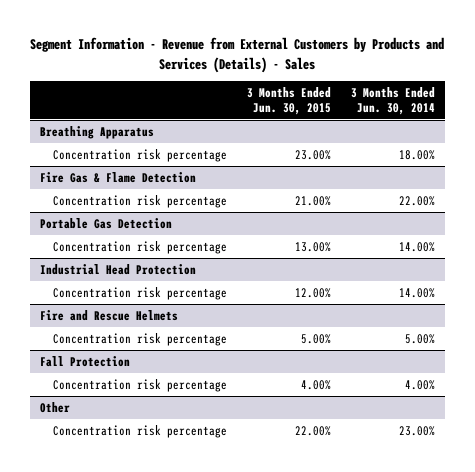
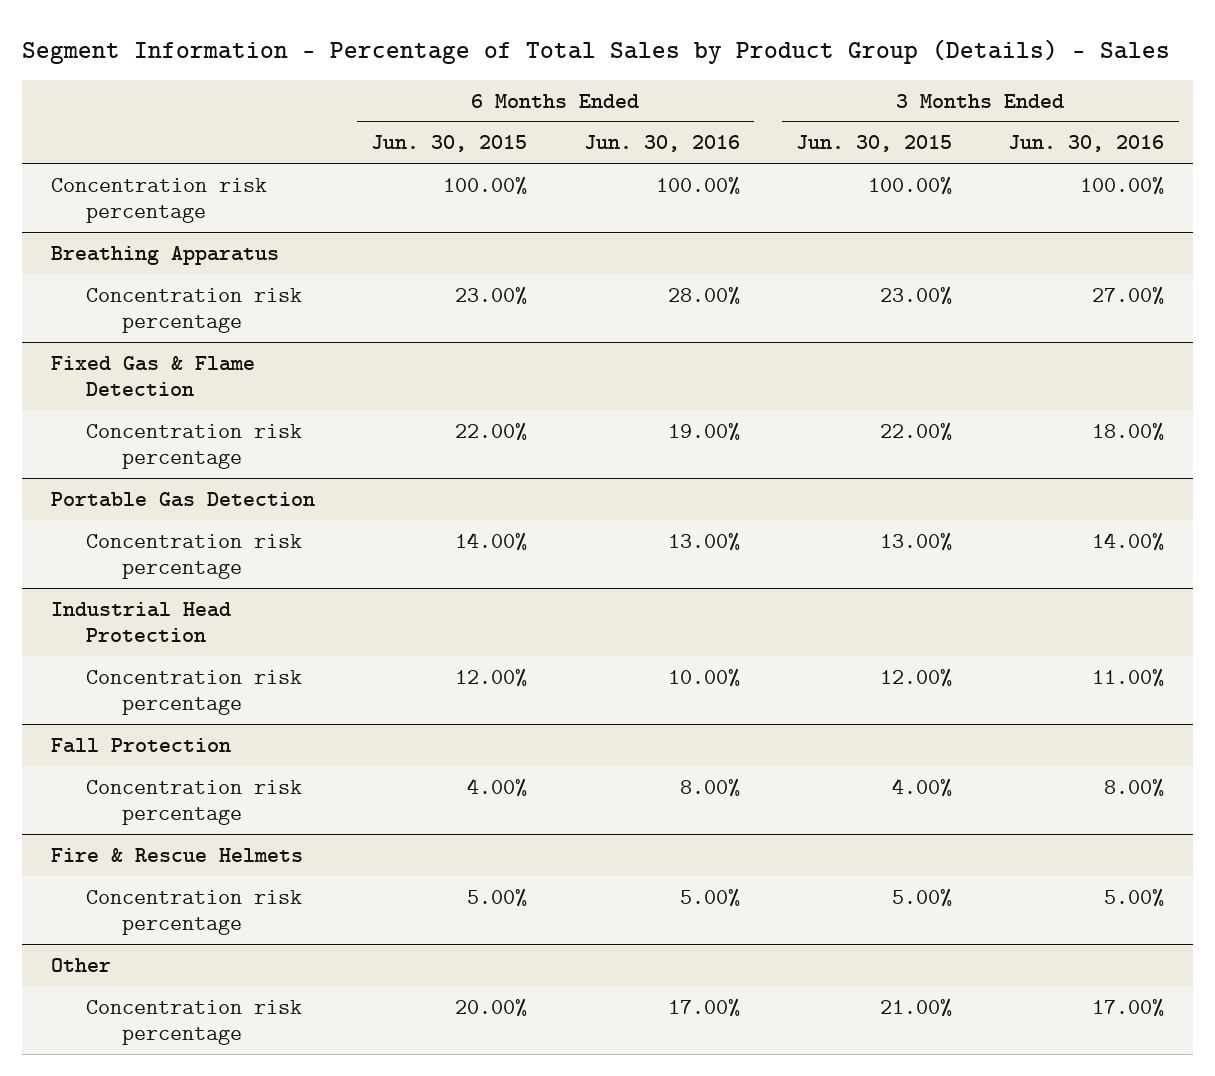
- Segment Information - Revenue from External Customers by Products and Services (Details) - Sales
+ Segment Information - Percentage of Total Sales by Product Group (Details) - Sales
- | 3 Months Ended Jun. 30, 2015 | 3 Months Ended Jun. 30, 2014
+ | 6 Months Ended Jun. 30, 2015 | 6 Months Ended Jun. 30, 2016 | 3 Months Ended Jun. 30, 2015 | 3 Months Ended Jun. 30, 2016
+ Concentration risk percentage | 100.00% | 100.00% | 100.00% | 100.00%
- Fire Gas & Flame Detection
- Concentration risk percentage | 21.00% | 22.00%
+ Fixed Gas & Flame Detection
+ Concentration risk percentage | 22.00% | 19.00% | 22.00% | 18.00%
- Fire and Rescue Helmets
- Concentration risk percentage | 5.00% | 5.00%
+ Fire & Rescue Helmets
+ Concentration risk percentage | 5.00% | 5.00% | 5.00% | 5.00%
@ Other
- Concentration risk percentage | 22.00% | 23.00%
+ Concentration risk percentage | 20.00% | 17.00% | 21.00% | 17.00%

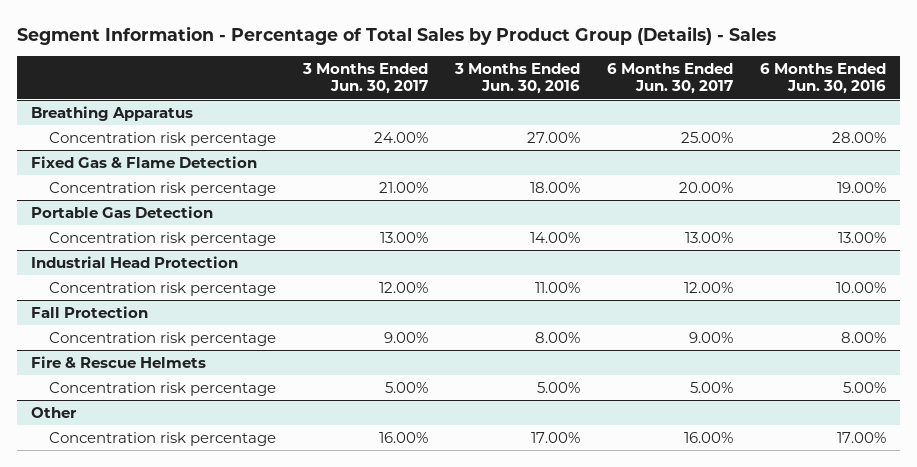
- | 6 Months Ended Jun. 30, 2015 | 6 Months Ended Jun. 30, 2016 | 3 Months Ended Jun. 30, 2015 | 3 Months Ended Jun. 30, 2016
+ | 3 Months Ended Jun. 30, 2017 | 3 Months Ended Jun. 30, 2016 | 6 Months Ended Jun. 30, 2017 | 6 Months Ended Jun. 30, 2016
- Concentration risk percentage | 100.00% | 100.00% | 100.00% | 100.00%

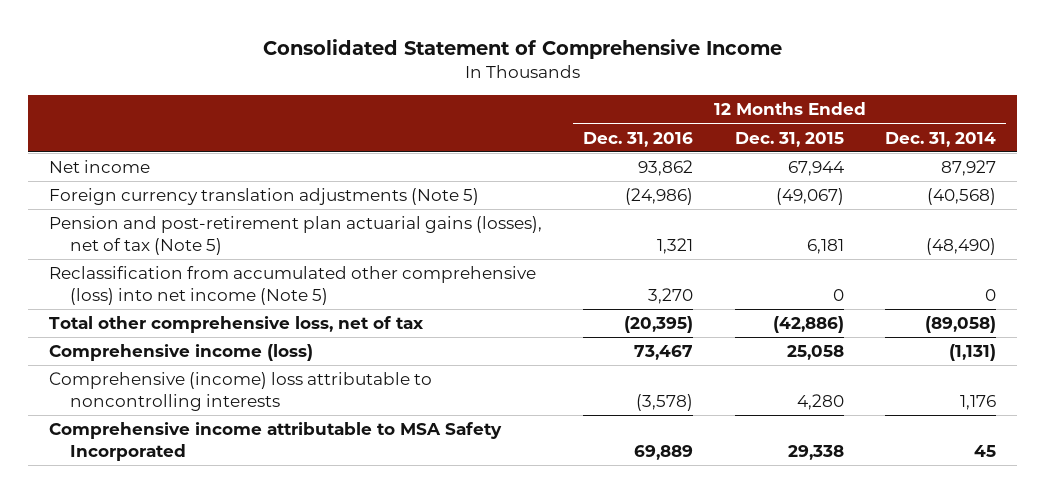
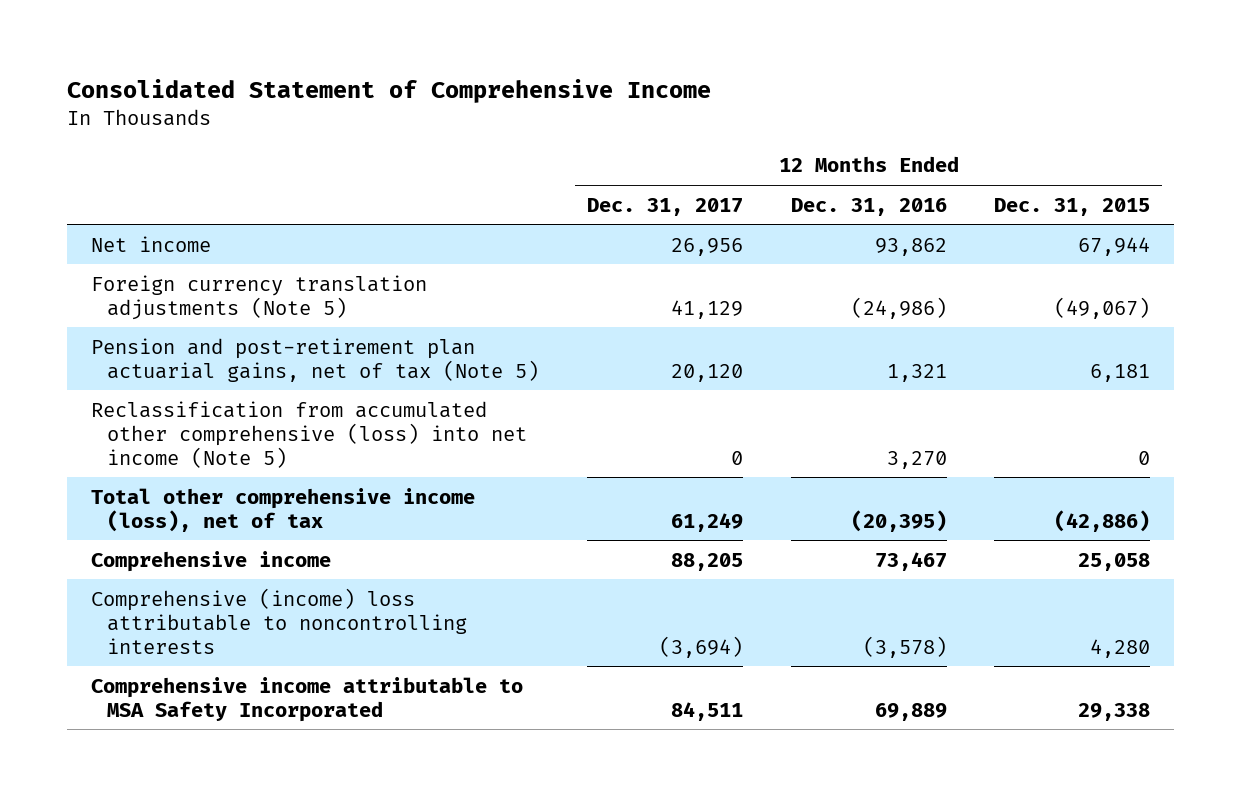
- | 12 Months Ended Dec. 31, 2016 | 12 Months Ended Dec. 31, 2015 | 12 Months Ended Dec. 31, 2014
+ | 12 Months Ended Dec. 31, 2017 | 12 Months Ended Dec. 31, 2016 | 12 Months Ended Dec. 31, 2015
- Pension and post-retirement plan actuarial gains (losses), net of tax (Note 5) | 1,321 | 6,181 | (48,490)
+ Pension and post-retirement plan actuarial gains, net of tax (Note 5) | 20,120 | 1,321 | 6,181
- Total other comprehensive loss, net of tax | (20,395) | (42,886) | (89,058)
- Comprehensive income (loss) | 73,467 | 25,058 | (1,131)
+ Total other comprehensive income (loss), net of tax | 61,249 | (20,395) | (42,886)
+ Comprehensive income | 88,205 | 73,467 | 25,058

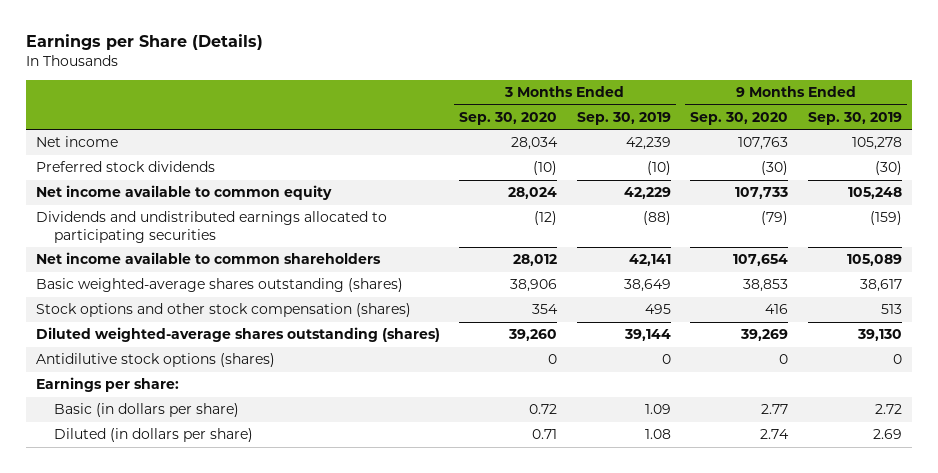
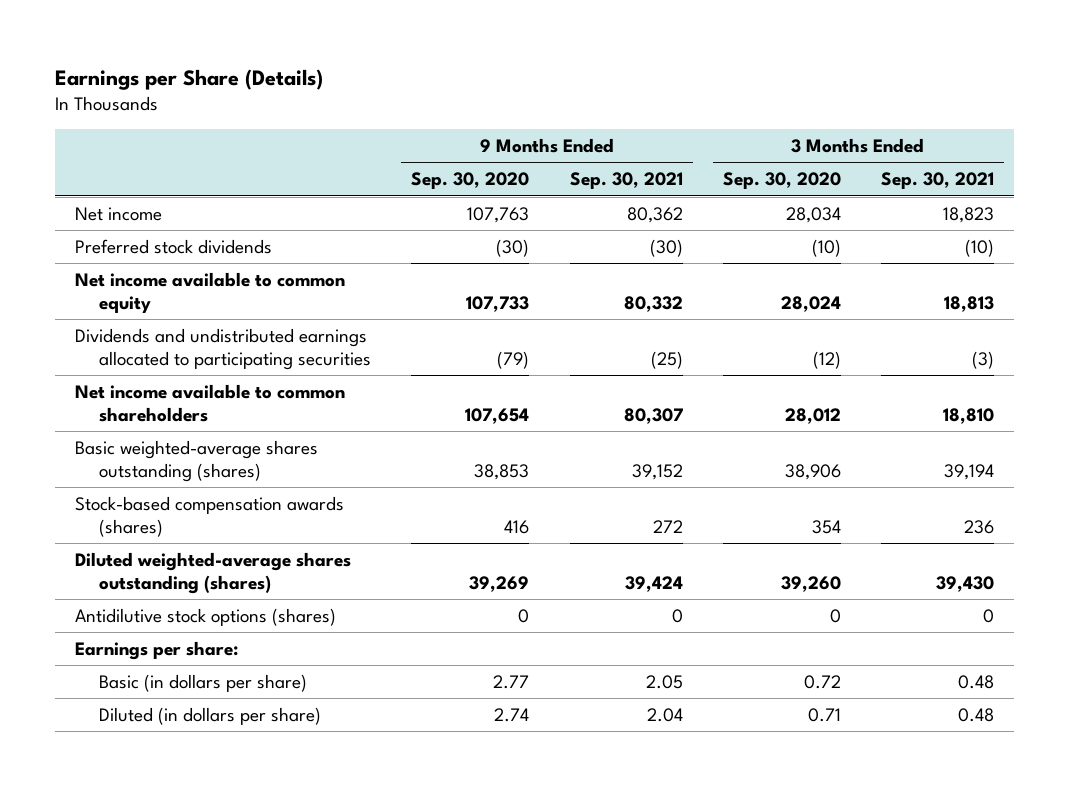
- | 3 Months Ended Sep. 30, 2020 | 3 Months Ended Sep. 30, 2019 | 9 Months Ended Sep. 30, 2020 | 9 Months Ended Sep. 30, 2019
+ | 9 Months Ended Sep. 30, 2020 | 9 Months Ended Sep. 30, 2021 | 3 Months Ended Sep. 30, 2020 | 3 Months Ended Sep. 30, 2021
- Stock options and other stock compensation (shares) | 354 | 495 | 416 | 513
+ Stock-based compensation awards (shares) | 416 | 272 | 354 | 236

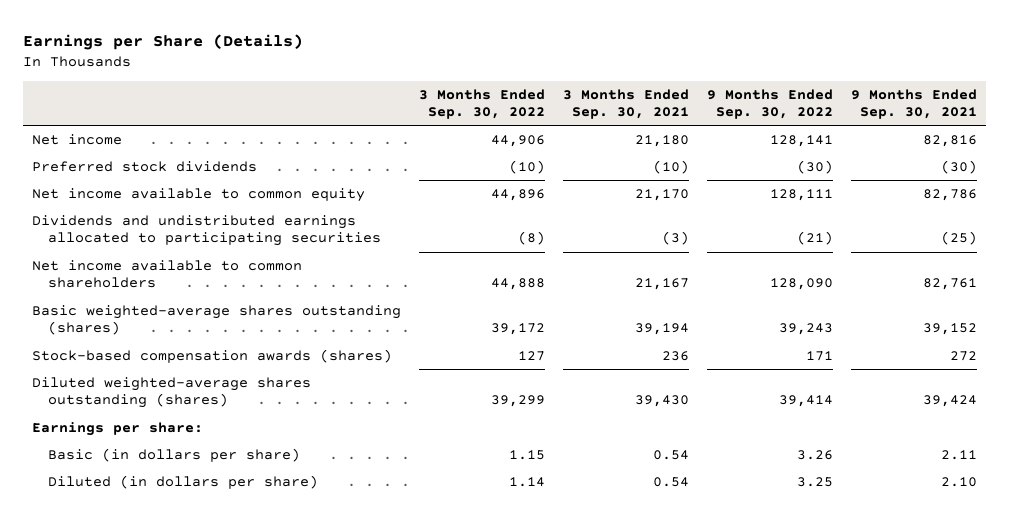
- | 9 Months Ended Sep. 30, 2020 | 9 Months Ended Sep. 30, 2021 | 3 Months Ended Sep. 30, 2020 | 3 Months Ended Sep. 30, 2021
+ | 3 Months Ended Sep. 30, 2022 | 3 Months Ended Sep. 30, 2021 | 9 Months Ended Sep. 30, 2022 | 9 Months Ended Sep. 30, 2021
- Net income | 107,763 | 80,362 | 28,034 | 18,823
+ Net income | 44,906 | 21,180 | 128,141 | 82,816
- Net income available to common equity | 107,733 | 80,332 | 28,024 | 18,813
+ Net income available to common equity | 44,896 | 21,170 | 128,111 | 82,786
- Net income available to common shareholders | 107,654 | 80,307 | 28,012 | 18,810
+ Net income available to common shareholders | 44,888 | 21,167 | 128,090 | 82,761
- Antidilutive stock options (shares) | 0 | 0 | 0 | 0
- Basic (in dollars per share) | 2.77 | 2.05 | 0.72 | 0.48
- Diluted (in dollars per share) | 2.74 | 2.04 | 0.71 | 0.48
+ Basic (in dollars per share) | 1.15 | 0.54 | 3.26 | 2.11
+ Diluted (in dollars per share) | 1.14 | 0.54 | 3.25 | 2.10

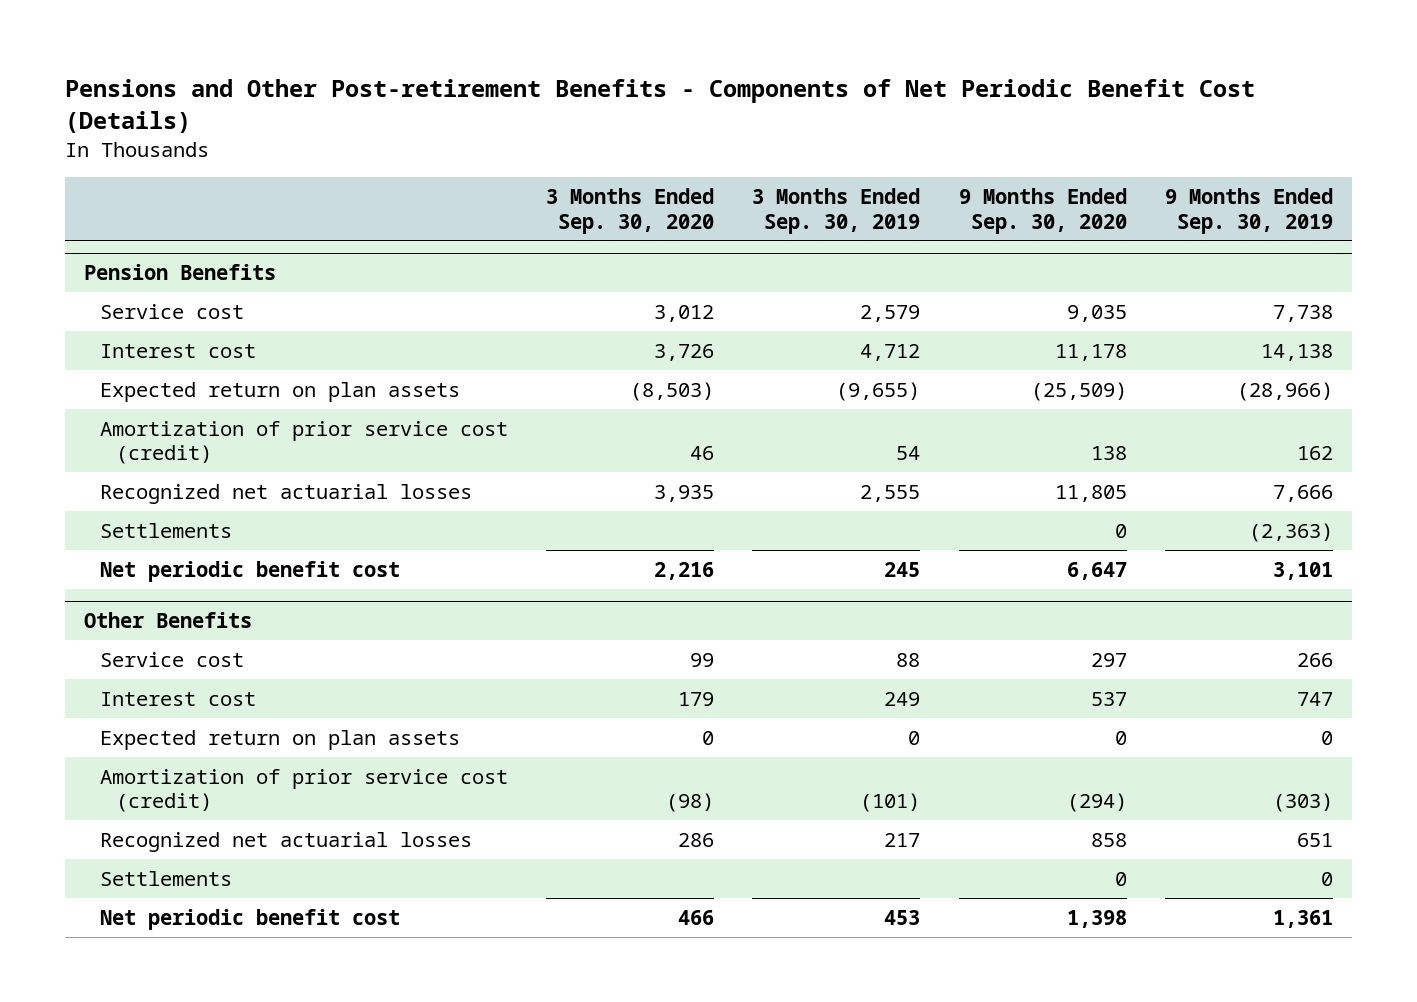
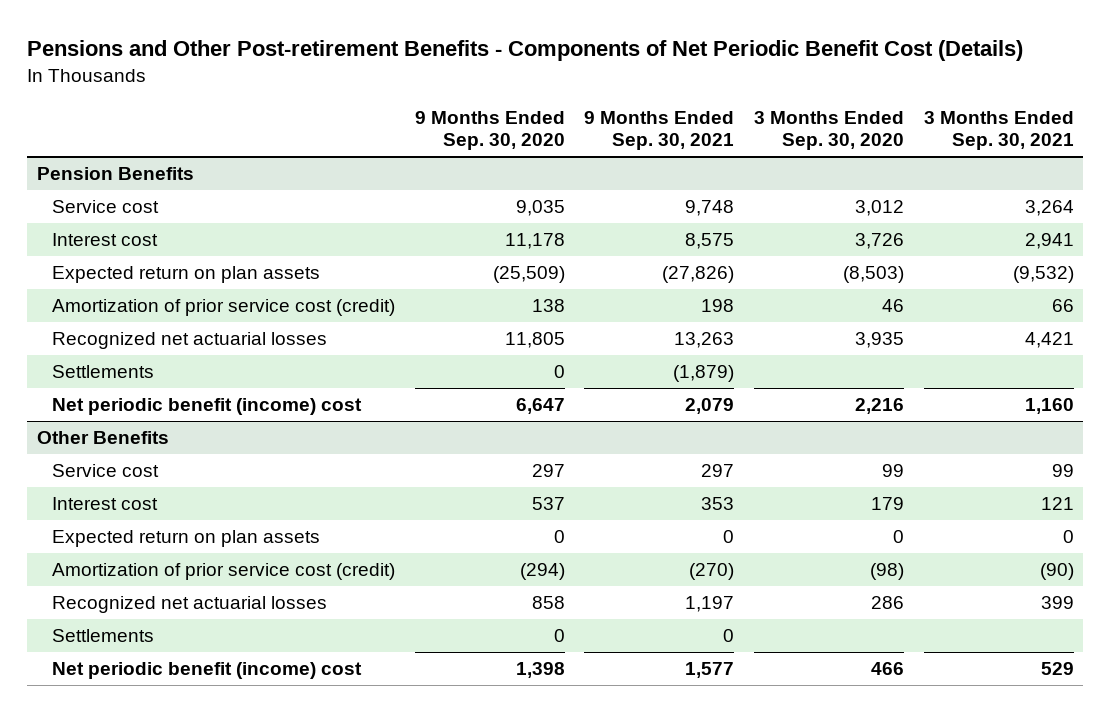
- | 3 Months Ended Sep. 30, 2020 | 3 Months Ended Sep. 30, 2019 | 9 Months Ended Sep. 30, 2020 | 9 Months Ended Sep. 30, 2019
+ | 9 Months Ended Sep. 30, 2020 | 9 Months Ended Sep. 30, 2021 | 3 Months Ended Sep. 30, 2020 | 3 Months Ended Sep. 30, 2021
@ Pension Benefits
- Net periodic benefit cost | 2,216 | 245 | 6,647 | 3,101
+ Net periodic benefit (income) cost | 6,647 | 2,079 | 2,216 | 1,160
@ Other Benefits
- Net periodic benefit cost | 466 | 453 | 1,398 | 1,361
+ Net periodic benefit (income) cost | 1,398 | 1,577 | 466 | 529

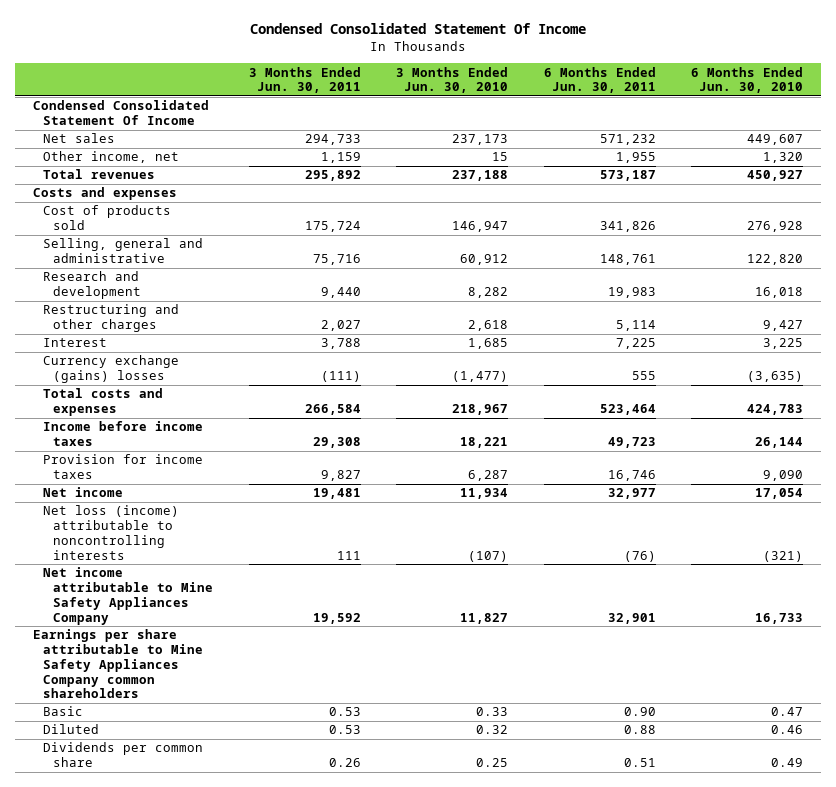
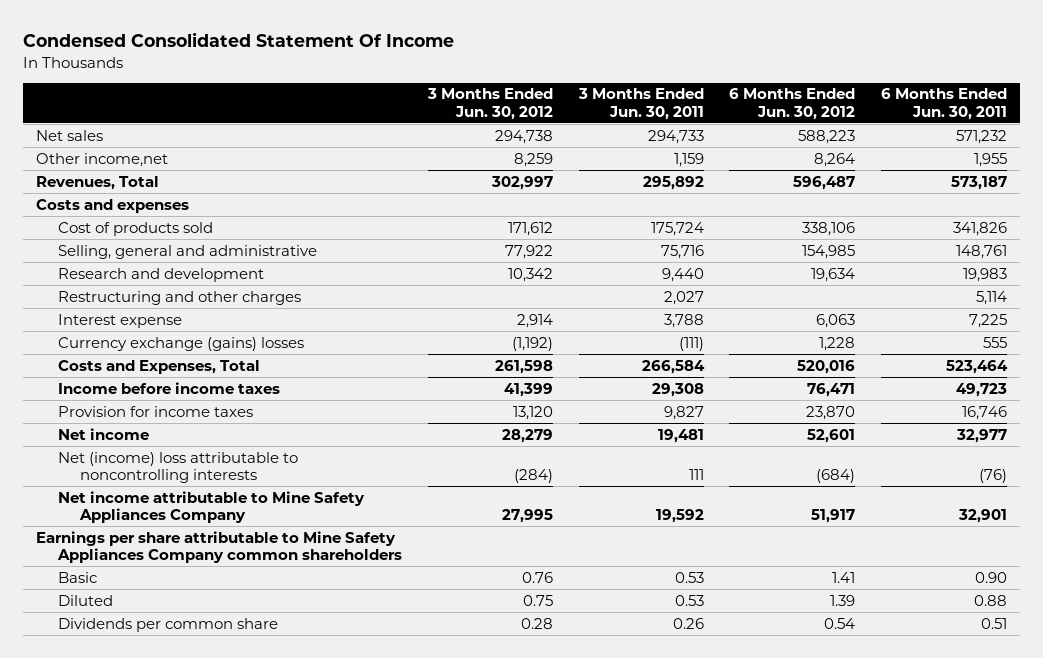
- | 3 Months Ended Jun. 30, 2011 | 3 Months Ended Jun. 30, 2010 | 6 Months Ended Jun. 30, 2011 | 6 Months Ended Jun. 30, 2010
+ | 3 Months Ended Jun. 30, 2012 | 3 Months Ended Jun. 30, 2011 | 6 Months Ended Jun. 30, 2012 | 6 Months Ended Jun. 30, 2011
- Condensed Consolidated Statement Of Income
- Other income, net | 1,159 | 15 | 1,955 | 1,320
- Total revenues | 295,892 | 237,188 | 573,187 | 450,927
+ Other income,net | 8,259 | 1,159 | 8,264 | 1,955
+ Revenues, Total | 302,997 | 295,892 | 596,487 | 573,187
- Interest | 3,788 | 1,685 | 7,225 | 3,225
+ Interest expense | 2,914 | 3,788 | 6,063 | 7,225
- Total costs and expenses | 266,584 | 218,967 | 523,464 | 424,783
+ Costs and Expenses, Total | 261,598 | 266,584 | 520,016 | 523,464
- Net loss (income) attributable to noncontrolling interests | 111 | (107) | (76) | (321)
+ Net (income) loss attributable to noncontrolling interests | (284) | 111 | (684) | (76)

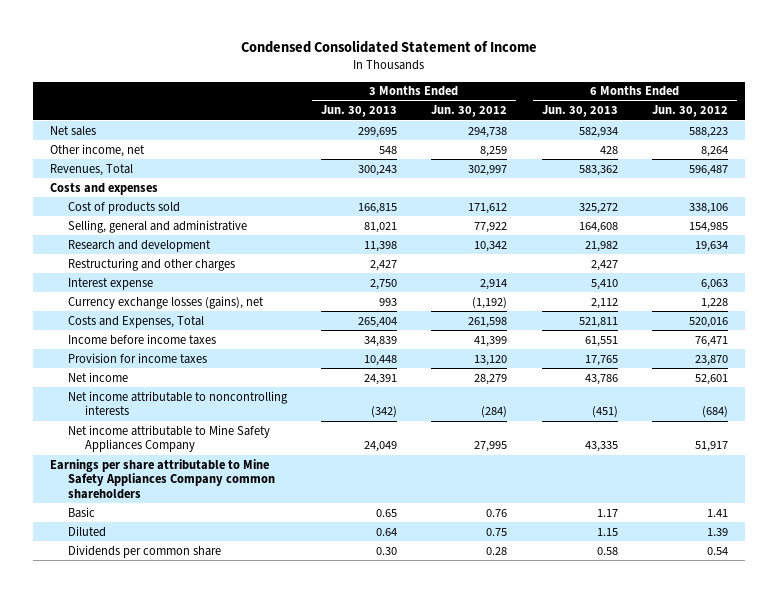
- Condensed Consolidated Statement Of Income
+ Condensed Consolidated Statement of Income
- | 3 Months Ended Jun. 30, 2012 | 3 Months Ended Jun. 30, 2011 | 6 Months Ended Jun. 30, 2012 | 6 Months Ended Jun. 30, 2011
+ | 3 Months Ended Jun. 30, 2013 | 3 Months Ended Jun. 30, 2012 | 6 Months Ended Jun. 30, 2013 | 6 Months Ended Jun. 30, 2012
- Other income,net | 8,259 | 1,159 | 8,264 | 1,955
+ Other income, net | 548 | 8,259 | 428 | 8,264
- Currency exchange (gains) losses | (1,192) | (111) | 1,228 | 555
+ Currency exchange losses (gains), net | 993 | (1,192) | 2,112 | 1,228
- Net (income) loss attributable to noncontrolling interests | (284) | 111 | (684) | (76)
+ Net income attributable to noncontrolling interests | (342) | (284) | (451) | (684)

